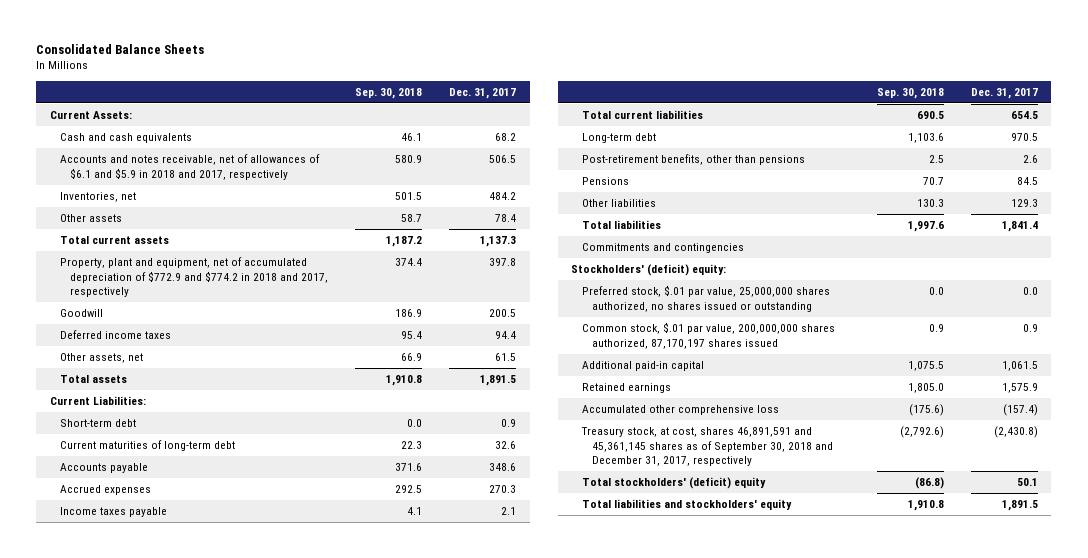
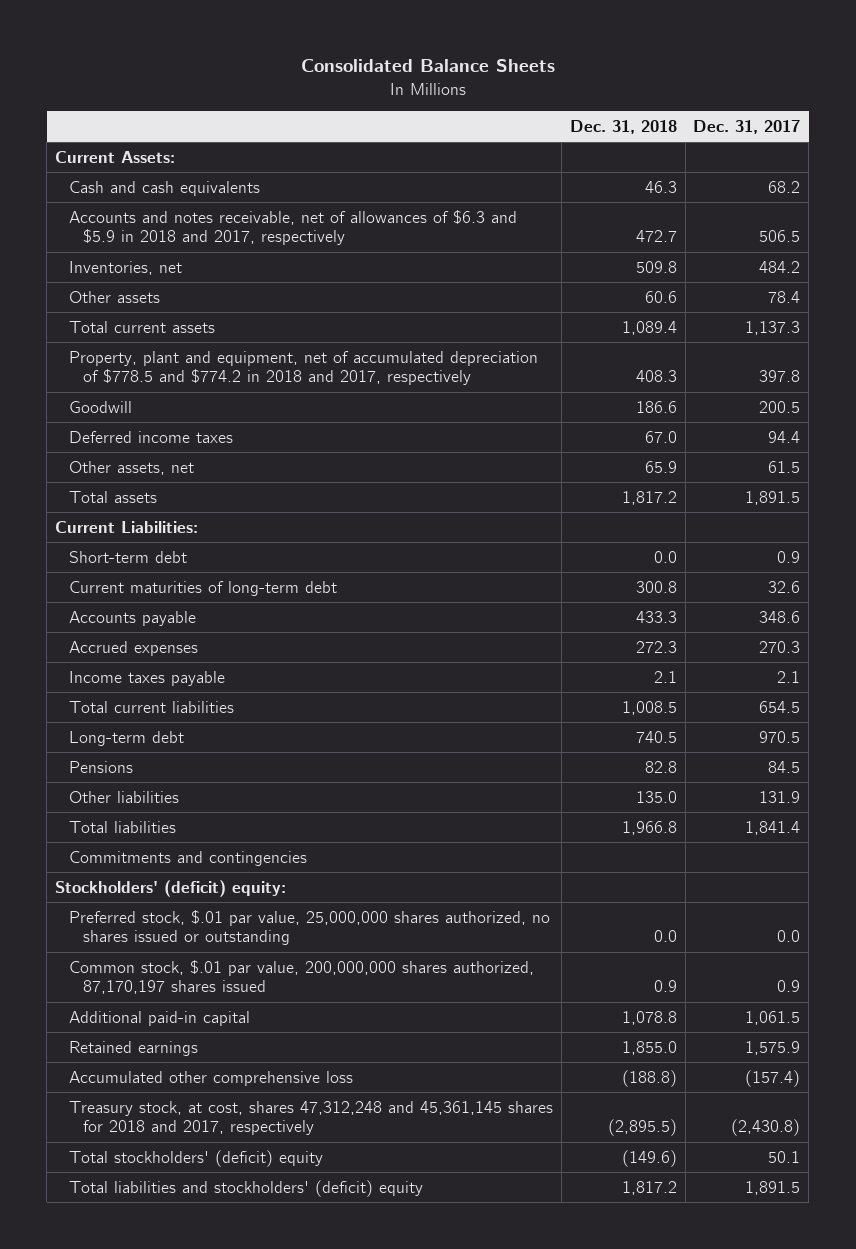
- | Sep. 30, 2018 | Dec. 31, 2017
+ | Dec. 31, 2018 | Dec. 31, 2017
- Accounts and notes receivable, net of allowances of $6.1 and $5.9 in 2018 and 2017, respectively | 580.9 | 506.5
+ Accounts and notes receivable, net of allowances of $6.3 and $5.9 in 2018 and 2017, respectively | 472.7 | 506.5
- Property, plant and equipment, net of accumulated depreciation of $772.9 and $774.2 in 2018 and 2017, respectively | 374.4 | 397.8
+ Property, plant and equipment, net of accumulated depreciation of $778.5 and $774.2 in 2018 and 2017, respectively | 408.3 | 397.8
- Post-retirement benefits, other than pensions | 2.5 | 2.6
- Other liabilities | 130.3 | 129.3
+ Other liabilities | 135.0 | 131.9
- Treasury stock, at cost, shares 46,891,591 and 45,361,145 shares as of September 30, 2018 and December 31, 2017, respectively | (2,792.6) | (2,430.8)
+ Treasury stock, at cost, shares 47,312,248 and 45,361,145 shares for 2018 and 2017, respectively | (2,895.5) | (2,430.8)
- Total liabilities and stockholders' equity | 1,910.8 | 1,891.5
+ Total liabilities and stockholders' (deficit) equity | 1,817.2 | 1,891.5

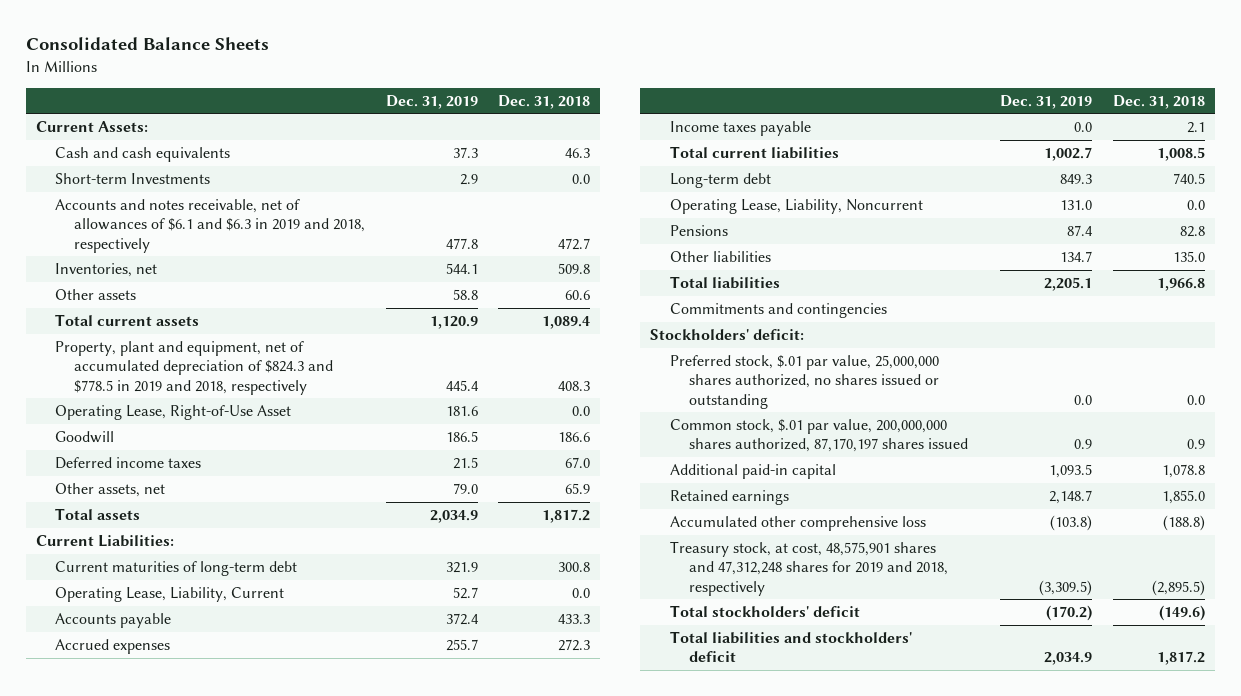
- | Dec. 31, 2018 | Dec. 31, 2017
+ | Dec. 31, 2019 | Dec. 31, 2018
- Accounts and notes receivable, net of allowances of $6.3 and $5.9 in 2018 and 2017, respectively | 472.7 | 506.5
+ Short-term Investments | 2.9 | 0.0
+ Accounts and notes receivable, net of allowances of $6.1 and $6.3 in 2019 and 2018, respectively | 477.8 | 472.7
- Property, plant and equipment, net of accumulated depreciation of $778.5 and $774.2 in 2018 and 2017, respectively | 408.3 | 397.8
+ Property, plant and equipment, net of accumulated depreciation of $824.3 and $778.5 in 2019 and 2018, respectively | 445.4 | 408.3
+ Operating Lease, Right-of-Use Asset | 181.6 | 0.0
- Short-term debt | 0.0 | 0.9
+ Operating Lease, Liability, Current | 52.7 | 0.0
+ Operating Lease, Liability, Noncurrent | 131.0 | 0.0
- Stockholders' (deficit) equity:
+ Stockholders' deficit:
- Treasury stock, at cost, shares 47,312,248 and 45,361,145 shares for 2018 and 2017, respectively | (2,895.5) | (2,430.8)
- Total stockholders' (deficit) equity | (149.6) | 50.1
- Total liabilities and stockholders' (deficit) equity | 1,817.2 | 1,891.5
+ Treasury stock, at cost, 48,575,901 shares and 47,312,248 shares for 2019 and 2018, respectively | (3,309.5) | (2,895.5)
+ Total stockholders' deficit | (170.2) | (149.6)
+ Total liabilities and stockholders' deficit | 2,034.9 | 1,817.2

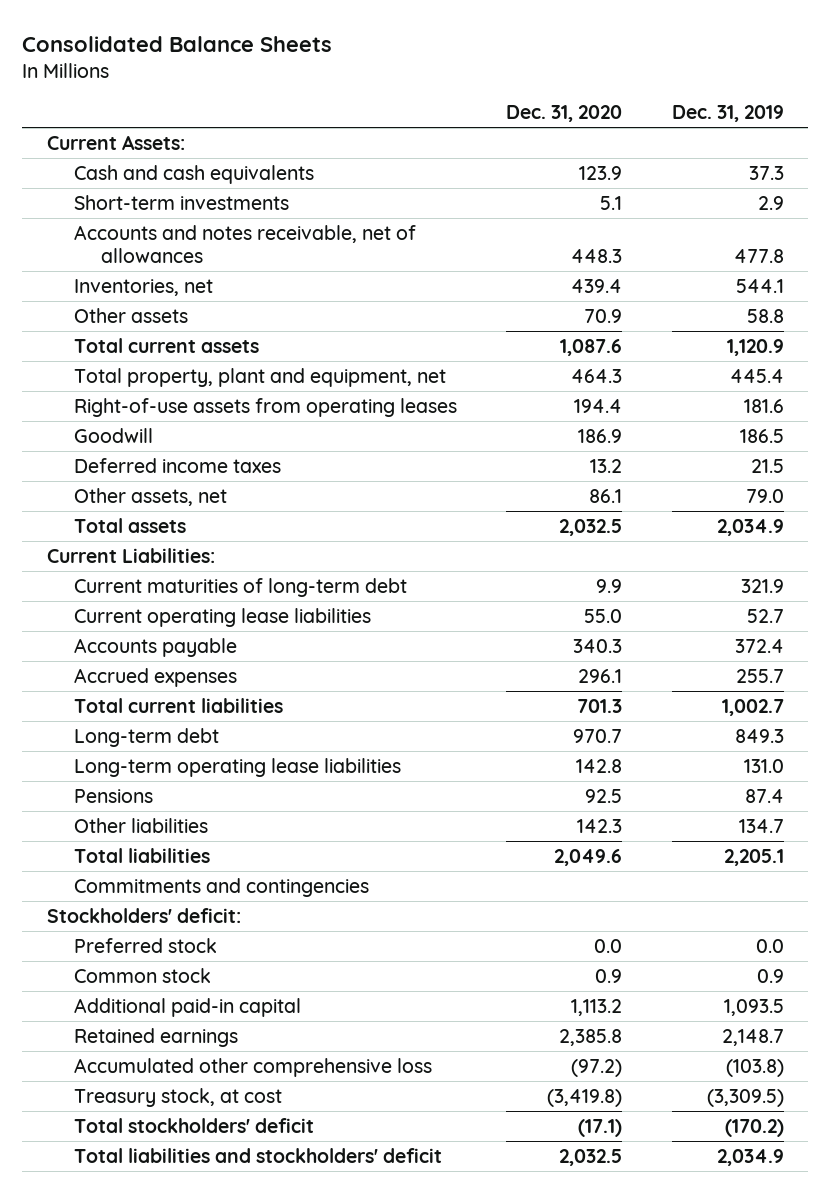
- | Dec. 31, 2019 | Dec. 31, 2018
+ | Dec. 31, 2020 | Dec. 31, 2019
- Short-term Investments | 2.9 | 0.0
- Accounts and notes receivable, net of allowances of $6.1 and $6.3 in 2019 and 2018, respectively | 477.8 | 472.7
+ Short-term investments | 5.1 | 2.9
+ Accounts and notes receivable, net of allowances | 448.3 | 477.8
- Property, plant and equipment, net of accumulated depreciation of $824.3 and $778.5 in 2019 and 2018, respectively | 445.4 | 408.3
- Operating Lease, Right-of-Use Asset | 181.6 | 0.0
+ Total property, plant and equipment, net | 464.3 | 445.4
+ Right-of-use assets from operating leases | 194.4 | 181.6
- Operating Lease, Liability, Current | 52.7 | 0.0
+ Current operating lease liabilities | 55.0 | 52.7
- Income taxes payable | 0.0 | 2.1
- Operating Lease, Liability, Noncurrent | 131.0 | 0.0
+ Long-term operating lease liabilities | 142.8 | 131.0
- Preferred stock, $.01 par value, 25,000,000 shares authorized, no shares issued or outstanding | 0.0 | 0.0
- Common stock, $.01 par value, 200,000,000 shares authorized, 87,170,197 shares issued | 0.9 | 0.9
+ Preferred stock | 0.0 | 0.0
+ Common stock | 0.9 | 0.9
- Treasury stock, at cost, 48,575,901 shares and 47,312,248 shares for 2019 and 2018, respectively | (3,309.5) | (2,895.5)
+ Treasury stock, at cost | (3,419.8) | (3,309.5)

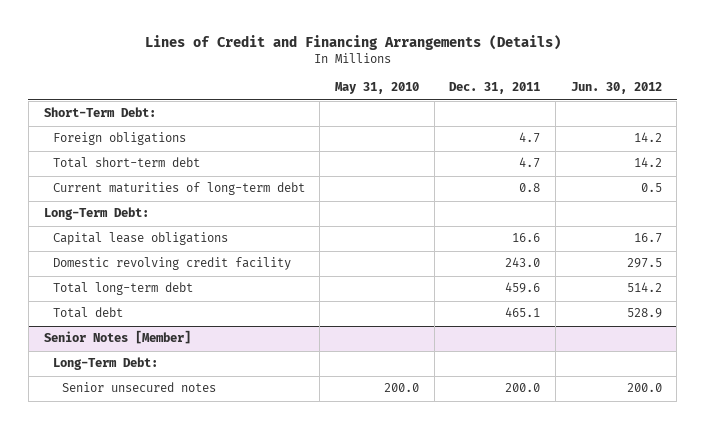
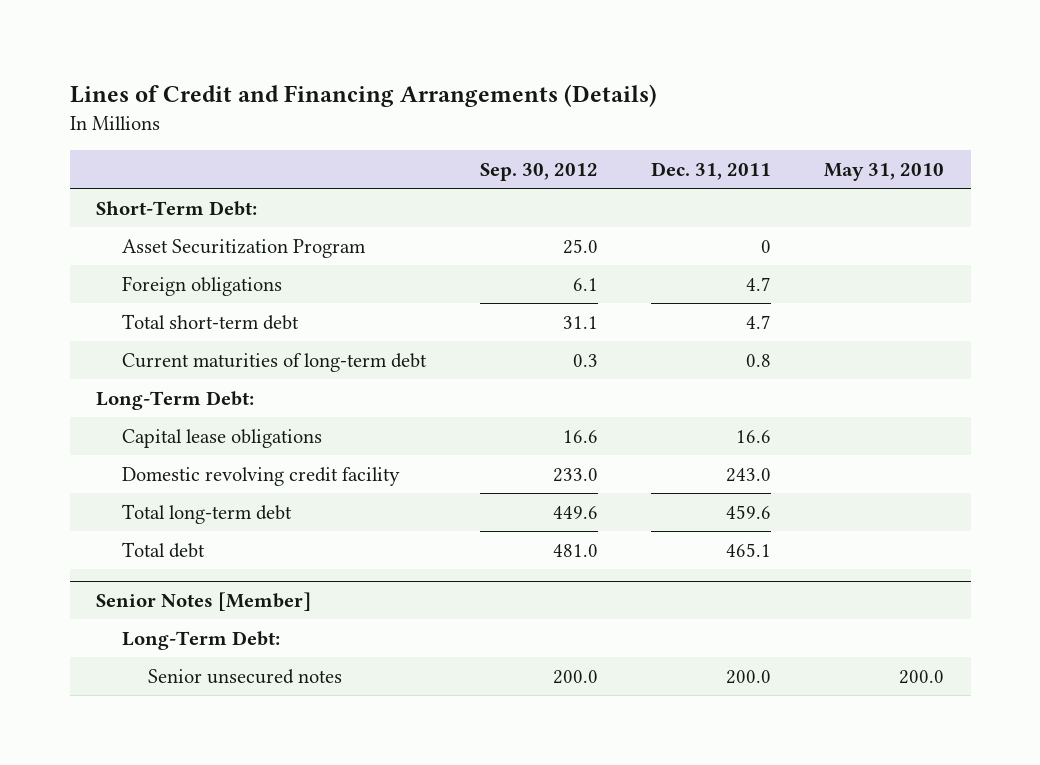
- | May 31, 2010 | Dec. 31, 2011 | Jun. 30, 2012
+ | Sep. 30, 2012 | Dec. 31, 2011 | May 31, 2010
+ Asset Securitization Program | 25.0 | 0 |

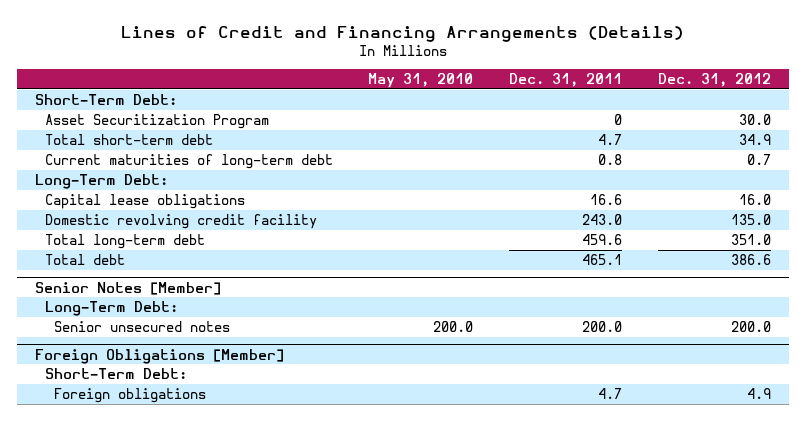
- | Sep. 30, 2012 | Dec. 31, 2011 | May 31, 2010
+ | May 31, 2010 | Dec. 31, 2011 | Dec. 31, 2012
- Foreign obligations | 6.1 | 4.7 |
+ Foreign Obligations [Member]
+ Short-Term Debt:
+ Foreign obligations | | 4.7 | 4.9

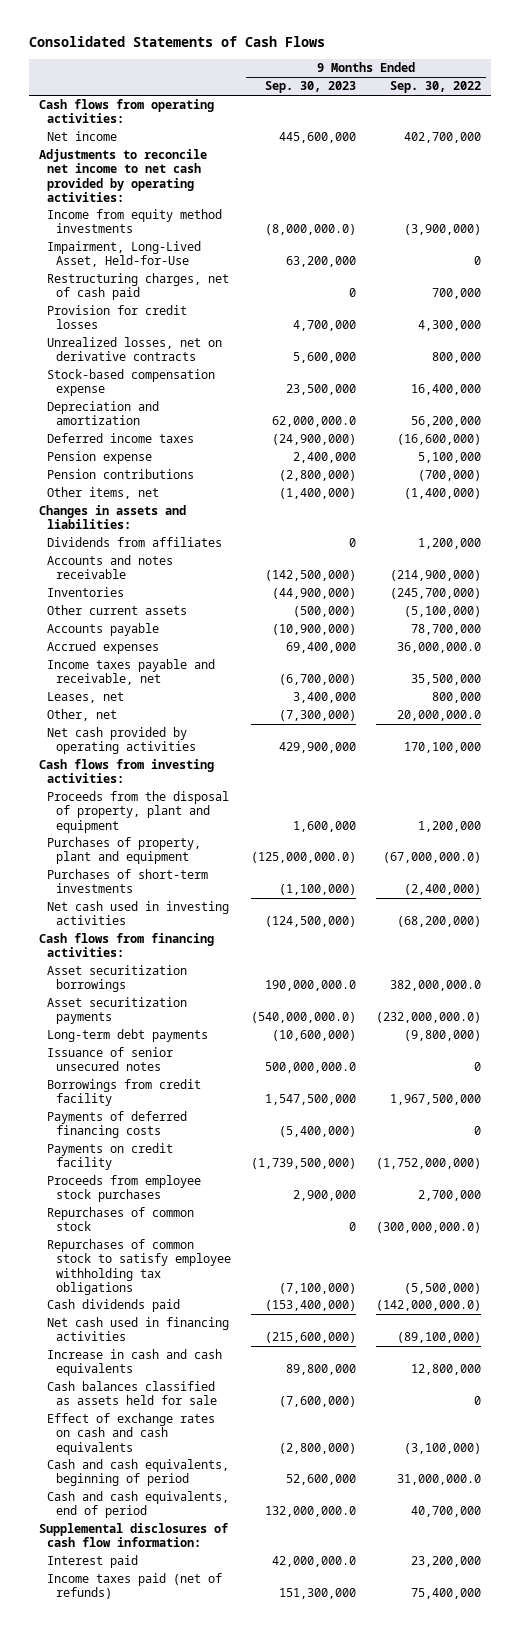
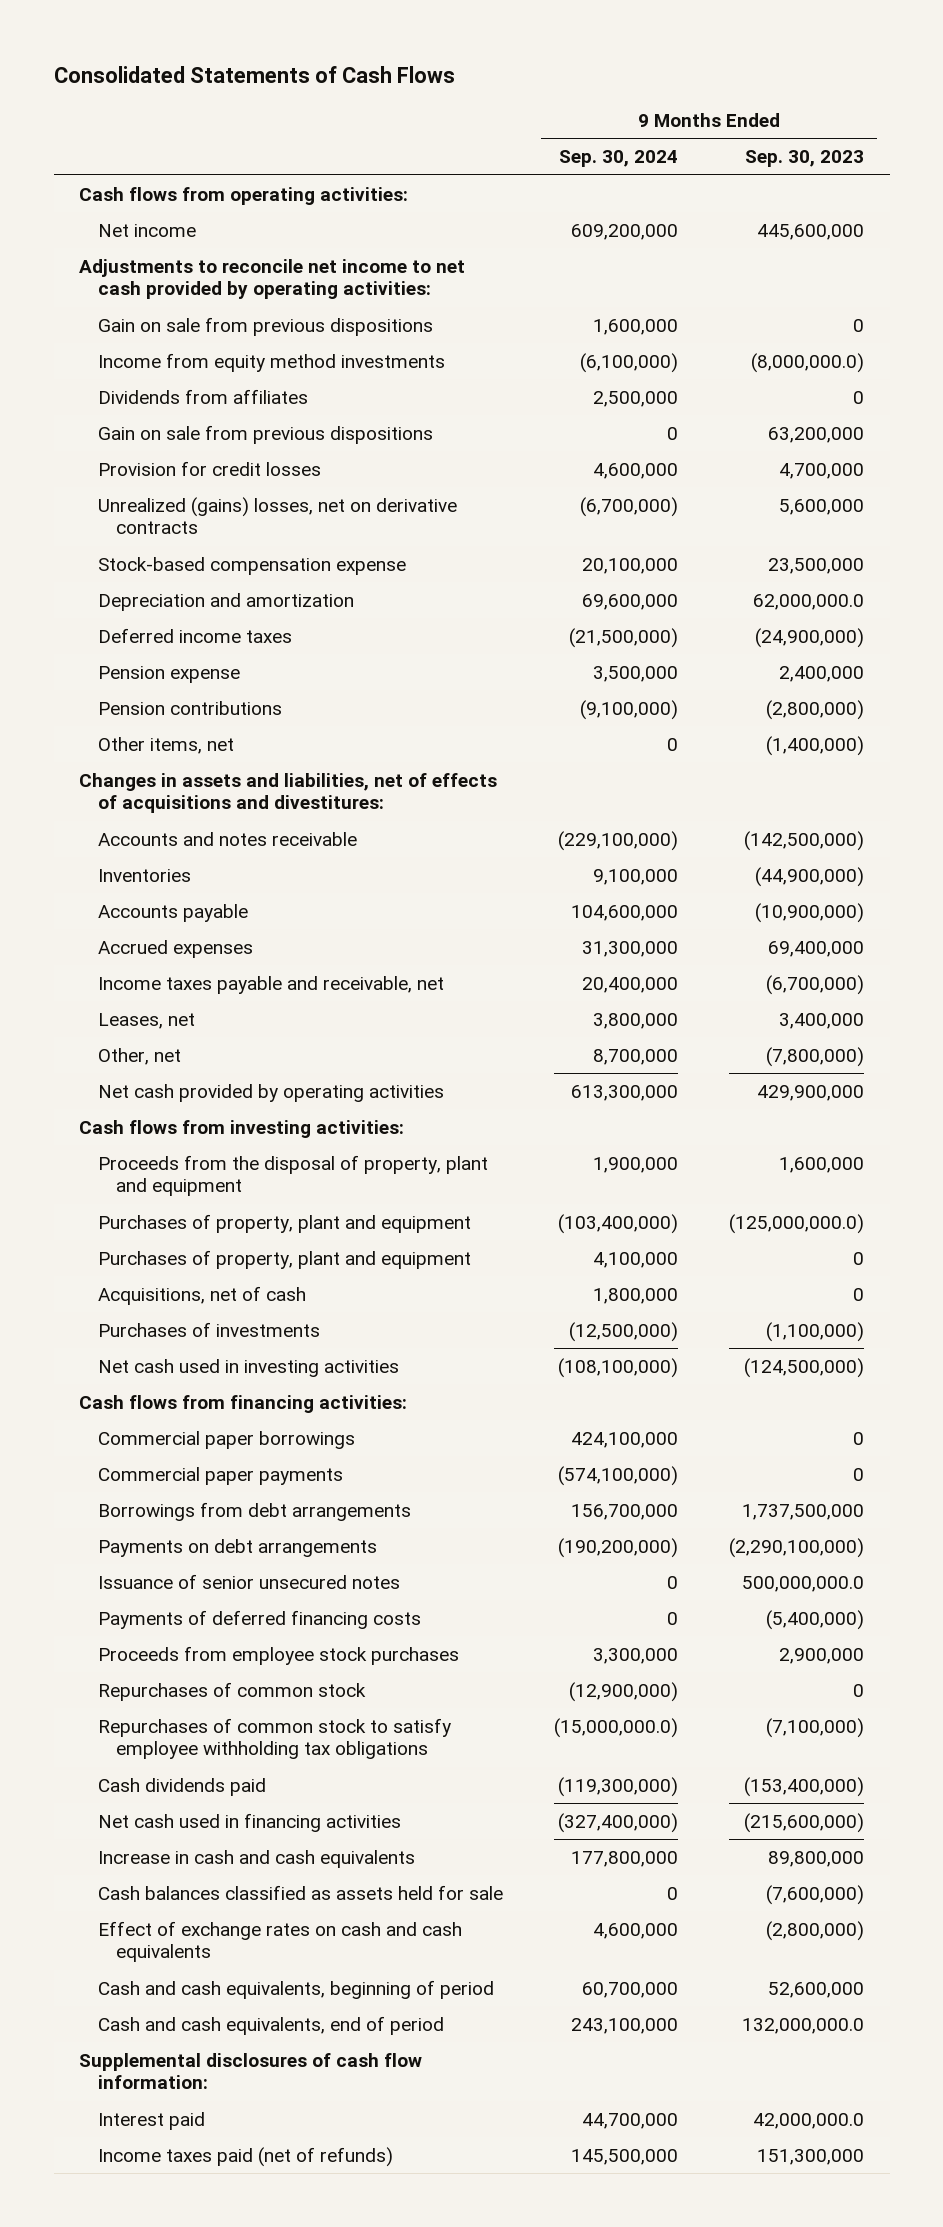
- | 9 Months Ended Sep. 30, 2023 | 9 Months Ended Sep. 30, 2022
+ | 9 Months Ended Sep. 30, 2024 | 9 Months Ended Sep. 30, 2023
+ Gain on sale from previous dispositions | 1,600,000 | 0
- Impairment, Long-Lived Asset, Held-for-Use | 63,200,000 | 0
- Restructuring charges, net of cash paid | 0 | 700,000
moved up: Dividends from affiliates | 2,500,000 | 0
+ Gain on sale from previous dispositions | 0 | 63,200,000
- Unrealized losses, net on derivative contracts | 5,600,000 | 800,000
+ Unrealized (gains) losses, net on derivative contracts | (6,700,000) | 5,600,000
- Changes in assets and liabilities:
+ Changes in assets and liabilities, net of effects of acquisitions and divestitures:
- Other current assets | (500,000) | (5,100,000)
- Other, net | (7,300,000) | 20,000,000.0
+ Other, net | 8,700,000 | (7,800,000)
- Purchases of short-term investments | (1,100,000) | (2,400,000)
+ Purchases of property, plant and equipment | 4,100,000 | 0
+ Acquisitions, net of cash | 1,800,000 | 0
+ Purchases of investments | (12,500,000) | (1,100,000)
- Asset securitization borrowings | 190,000,000.0 | 382,000,000.0
- Asset securitization payments | (540,000,000.0) | (232,000,000.0)
- Long-term debt payments | (10,600,000) | (9,800,000)
+ Commercial paper borrowings | 424,100,000 | 0
+ Commercial paper payments | (574,100,000) | 0
+ Borrowings from debt arrangements | 156,700,000 | 1,737,500,000
+ Payments on debt arrangements | (190,200,000) | (2,290,100,000)
- Borrowings from credit facility | 1,547,500,000 | 1,967,500,000
- Payments on credit facility | (1,739,500,000) | (1,752,000,000)

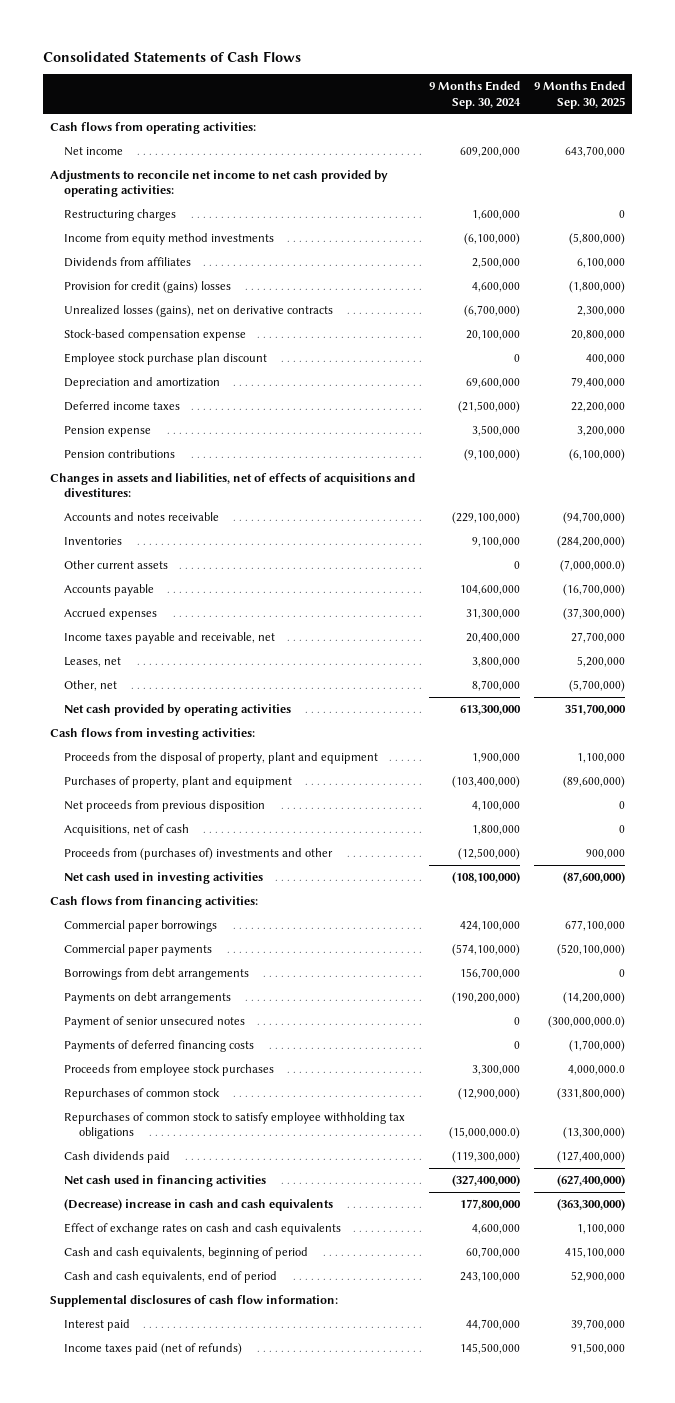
- | 9 Months Ended Sep. 30, 2024 | 9 Months Ended Sep. 30, 2023
+ | 9 Months Ended Sep. 30, 2024 | 9 Months Ended Sep. 30, 2025
- Gain on sale from previous dispositions | 1,600,000 | 0
+ Restructuring charges | 1,600,000 | 0
- Gain on sale from previous dispositions | 0 | 63,200,000
- Provision for credit losses | 4,600,000 | 4,700,000
- Unrealized (gains) losses, net on derivative contracts | (6,700,000) | 5,600,000
+ Provision for credit (gains) losses | 4,600,000 | (1,800,000)
+ Unrealized losses (gains), net on derivative contracts | (6,700,000) | 2,300,000
+ Employee stock purchase plan discount | 0 | 400,000
- Other items, net | 0 | (1,400,000)
+ Other current assets | 0 | (7,000,000.0)
- Purchases of property, plant and equipment | 4,100,000 | 0
+ Net proceeds from previous disposition | 4,100,000 | 0
- Purchases of investments | (12,500,000) | (1,100,000)
+ Proceeds from (purchases of) investments and other | (12,500,000) | 900,000
- Issuance of senior unsecured notes | 0 | 500,000,000.0
+ Payment of senior unsecured notes | 0 | (300,000,000.0)
- Increase in cash and cash equivalents | 177,800,000 | 89,800,000
- Cash balances classified as assets held for sale | 0 | (7,600,000)
+ (Decrease) increase in cash and cash equivalents | 177,800,000 | (363,300,000)

